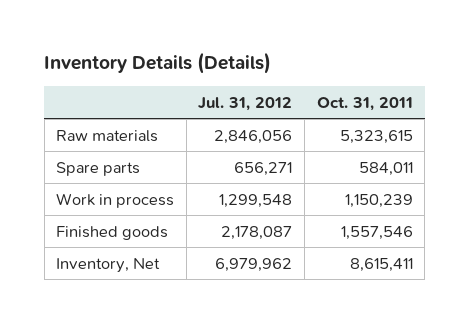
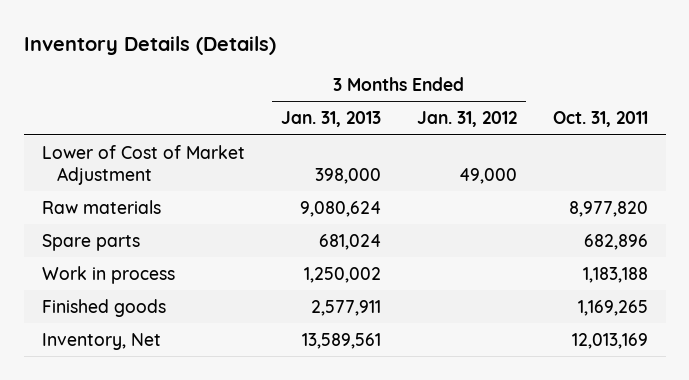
- | Jul. 31, 2012 | Oct. 31, 2011
+ | 3 Months Ended Jan. 31, 2013 | 3 Months Ended Jan. 31, 2012 | Oct. 31, 2011
- Raw materials | 2,846,056 | 5,323,615
- Spare parts | 656,271 | 584,011
- Work in process | 1,299,548 | 1,150,239
- Finished goods | 2,178,087 | 1,557,546
- Inventory, Net | 6,979,962 | 8,615,411
+ Lower of Cost of Market Adjustment | 398,000 | 49,000 |
+ Raw materials | 9,080,624 | | 8,977,820
+ Spare parts | 681,024 | | 682,896
+ Work in process | 1,250,002 | | 1,183,188
+ Finished goods | 2,577,911 | | 1,169,265
+ Inventory, Net | 13,589,561 | | 12,013,169

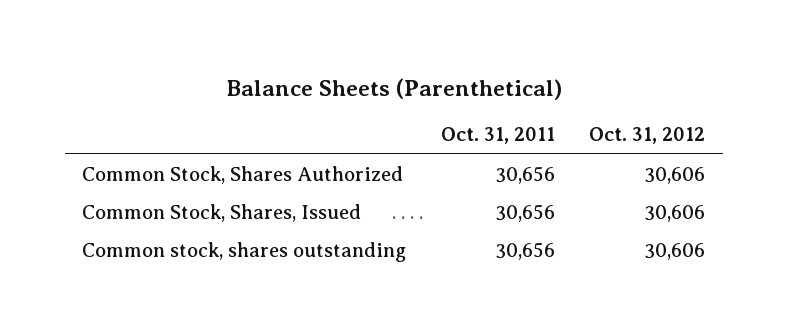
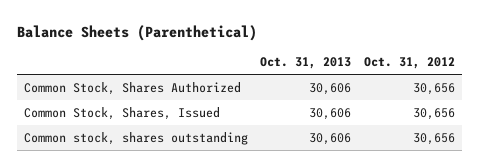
- | Oct. 31, 2011 | Oct. 31, 2012
+ | Oct. 31, 2013 | Oct. 31, 2012
- Common Stock, Shares Authorized | 30,656 | 30,606
- Common Stock, Shares, Issued | 30,656 | 30,606
- Common stock, shares outstanding | 30,656 | 30,606
+ Common Stock, Shares Authorized | 30,606 | 30,656
+ Common Stock, Shares, Issued | 30,606 | 30,656
+ Common stock, shares outstanding | 30,606 | 30,656

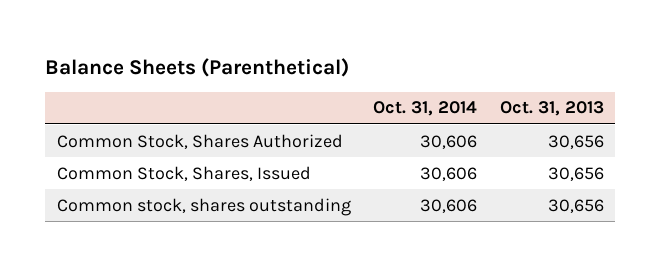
- | Oct. 31, 2013 | Oct. 31, 2012
+ | Oct. 31, 2014 | Oct. 31, 2013
- Common Stock, Shares Authorized | 30,606 | 30,656
- Common Stock, Shares, Issued | 30,606 | 30,656
- Common stock, shares outstanding | 30,606 | 30,656
+ Common Stock, Shares Authorized | 30,606 | 30,656
+ Common Stock, Shares, Issued | 30,606 | 30,656
+ Common stock, shares outstanding | 30,606 | 30,656

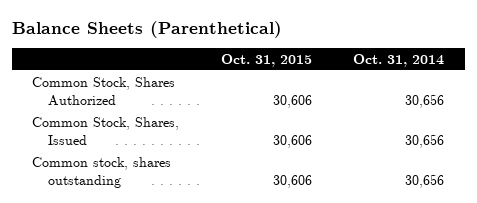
- | Oct. 31, 2014 | Oct. 31, 2013
+ | Oct. 31, 2015 | Oct. 31, 2014
- Common Stock, Shares Authorized | 30,606 | 30,656
- Common Stock, Shares, Issued | 30,606 | 30,656
- Common stock, shares outstanding | 30,606 | 30,656
+ Common Stock, Shares Authorized | 30,606 | 30,656
+ Common Stock, Shares, Issued | 30,606 | 30,656
+ Common stock, shares outstanding | 30,606 | 30,656

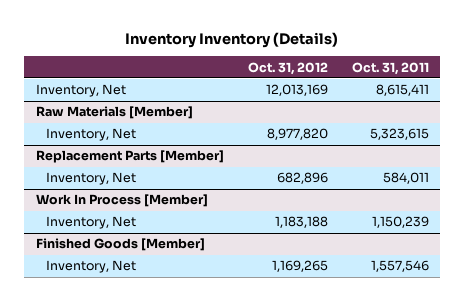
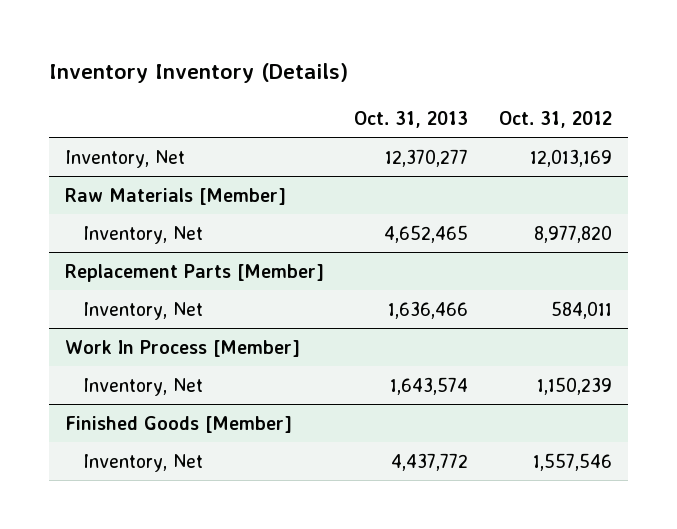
- | Oct. 31, 2012 | Oct. 31, 2011
+ | Oct. 31, 2013 | Oct. 31, 2012
@ Replacement Parts [Member]
- Inventory, Net | 682,896 | 584,011
+ Inventory, Net | 1,636,466 | 584,011
@ Work In Process [Member]
- Inventory, Net | 1,183,188 | 1,150,239
+ Inventory, Net | 1,643,574 | 1,150,239
@ Finished Goods [Member]
- Inventory, Net | 1,169,265 | 1,557,546
+ Inventory, Net | 4,437,772 | 1,557,546

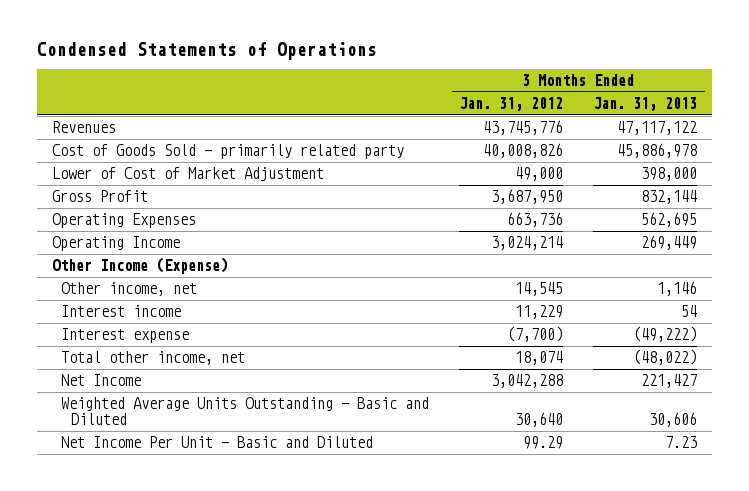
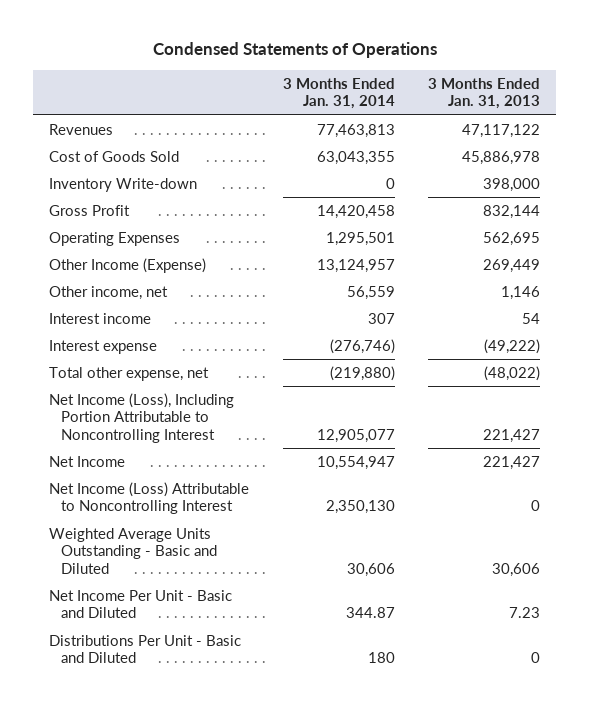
- | 3 Months Ended Jan. 31, 2012 | 3 Months Ended Jan. 31, 2013
+ | 3 Months Ended Jan. 31, 2014 | 3 Months Ended Jan. 31, 2013
- Cost of Goods Sold - primarily related party | 40,008,826 | 45,886,978
- Lower of Cost of Market Adjustment | 49,000 | 398,000
+ Cost of Goods Sold | 63,043,355 | 45,886,978
+ Inventory Write-down | 0 | 398,000
- Operating Income | 3,024,214 | 269,449
- Other Income (Expense)
+ Other Income (Expense) | 13,124,957 | 269,449
- Total other income, net | 18,074 | (48,022)
+ Total other expense, net | (219,880) | (48,022)
+ Net Income (Loss), Including Portion Attributable to Noncontrolling Interest | 12,905,077 | 221,427
+ Net Income (Loss) Attributable to Noncontrolling Interest | 2,350,130 | 0
+ Distributions Per Unit - Basic and Diluted | 180 | 0

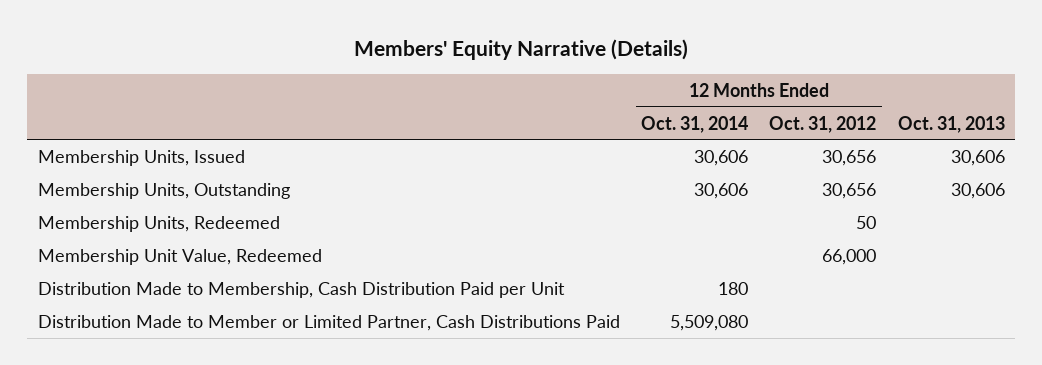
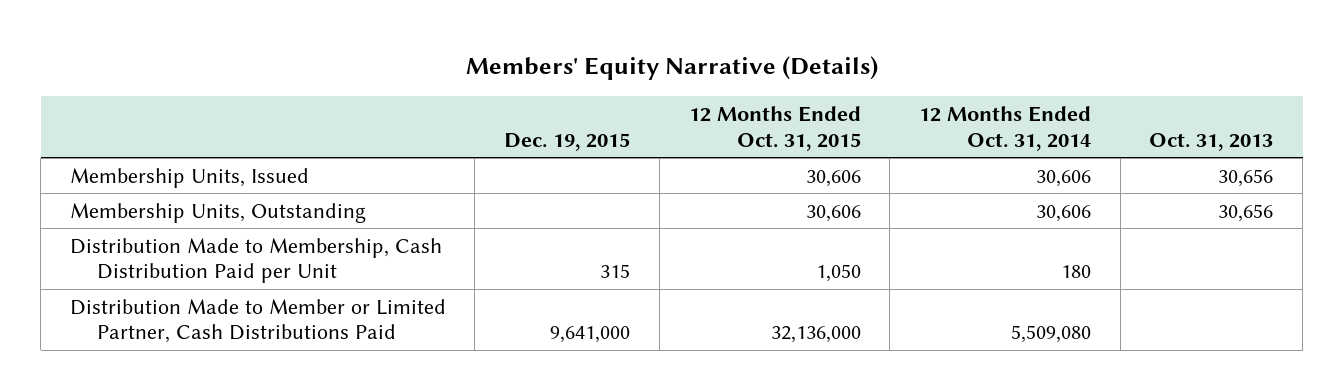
- | 12 Months Ended Oct. 31, 2014 | 12 Months Ended Oct. 31, 2012 | Oct. 31, 2013
+ | Dec. 19, 2015 | 12 Months Ended Oct. 31, 2015 | 12 Months Ended Oct. 31, 2014 | Oct. 31, 2013
- Membership Units, Issued | 30,606 | 30,656 | 30,606
- Membership Units, Outstanding | 30,606 | 30,656 | 30,606
- Membership Units, Redeemed | | 50 |
- Membership Unit Value, Redeemed | | 66,000 |
+ Membership Units, Issued | | 30,606 | 30,606 | 30,656
+ Membership Units, Outstanding | | 30,606 | 30,606 | 30,656

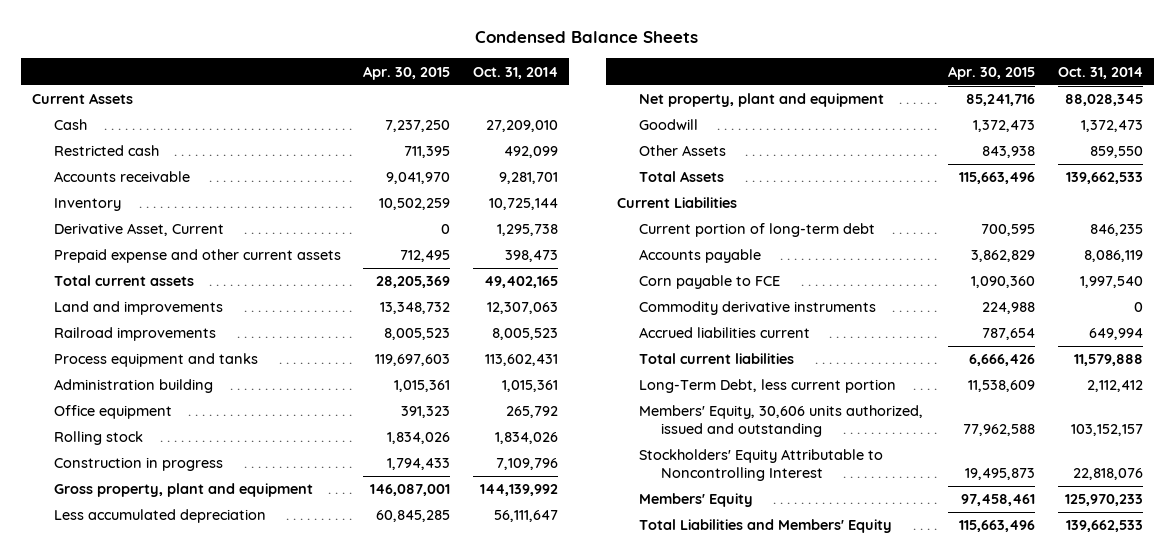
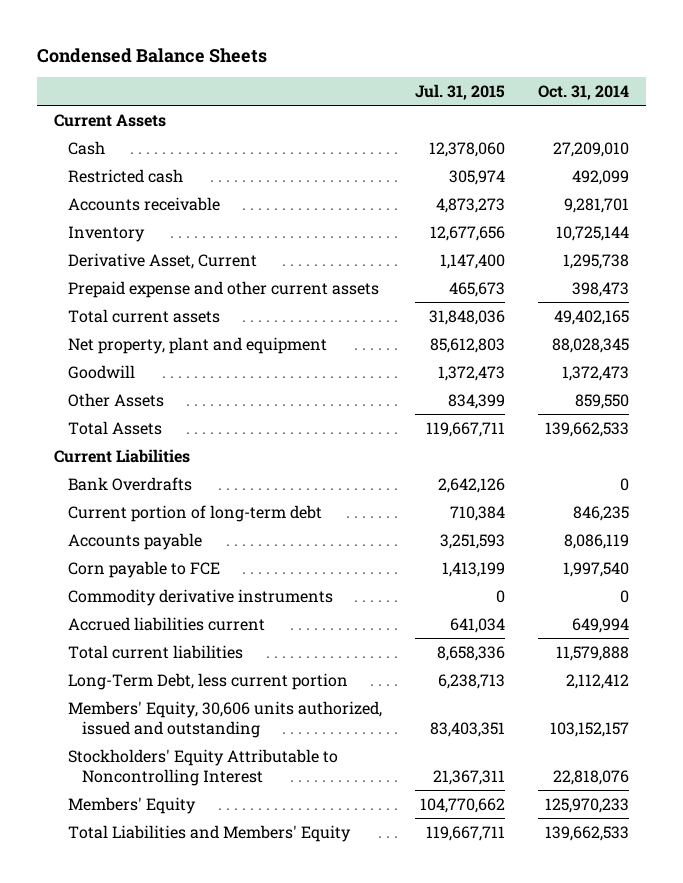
- | Apr. 30, 2015 | Oct. 31, 2014
+ | Jul. 31, 2015 | Oct. 31, 2014
- Land and improvements | 13,348,732 | 12,307,063
- Railroad improvements | 8,005,523 | 8,005,523
- Process equipment and tanks | 119,697,603 | 113,602,431
- Administration building | 1,015,361 | 1,015,361
- Office equipment | 391,323 | 265,792
- Rolling stock | 1,834,026 | 1,834,026
- Construction in progress | 1,794,433 | 7,109,796
- Gross property, plant and equipment | 146,087,001 | 144,139,992
- Less accumulated depreciation | 60,845,285 | 56,111,647
+ Bank Overdrafts | 2,642,126 | 0

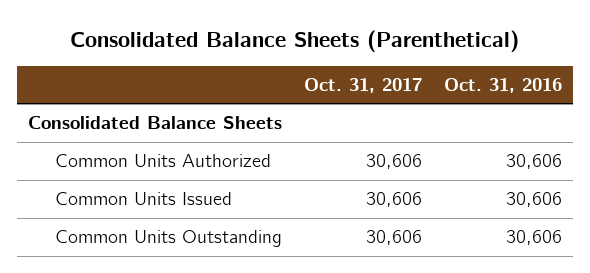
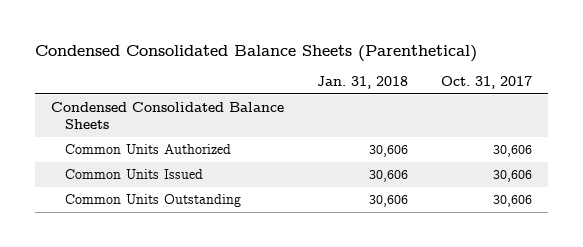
- Consolidated Balance Sheets (Parenthetical)
+ Condensed Consolidated Balance Sheets (Parenthetical)
- | Oct. 31, 2017 | Oct. 31, 2016
+ | Jan. 31, 2018 | Oct. 31, 2017
- Consolidated Balance Sheets
+ Condensed Consolidated Balance Sheets

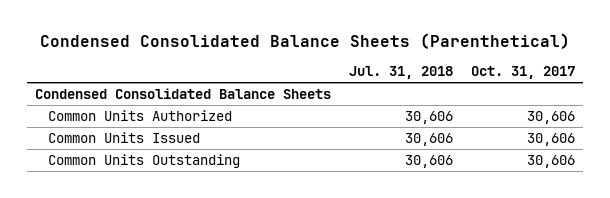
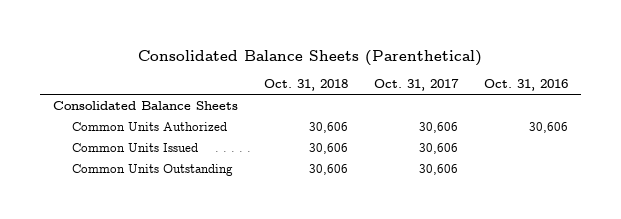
- Condensed Consolidated Balance Sheets (Parenthetical)
+ Consolidated Balance Sheets (Parenthetical)
- | Jul. 31, 2018 | Oct. 31, 2017
+ | Oct. 31, 2018 | Oct. 31, 2017 | Oct. 31, 2016
- Condensed Consolidated Balance Sheets
+ Consolidated Balance Sheets

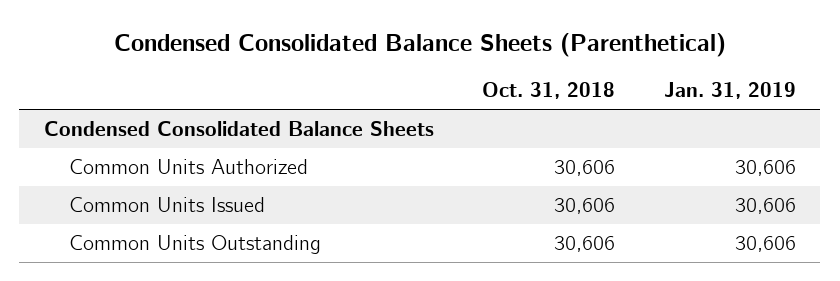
- Consolidated Balance Sheets (Parenthetical)
+ Condensed Consolidated Balance Sheets (Parenthetical)
- | Oct. 31, 2018 | Oct. 31, 2017 | Oct. 31, 2016
+ | Oct. 31, 2018 | Jan. 31, 2019
- Consolidated Balance Sheets
+ Condensed Consolidated Balance Sheets

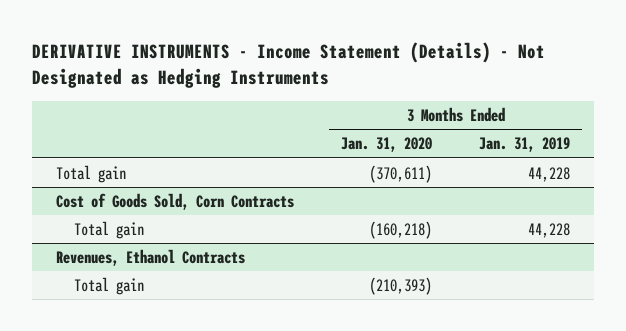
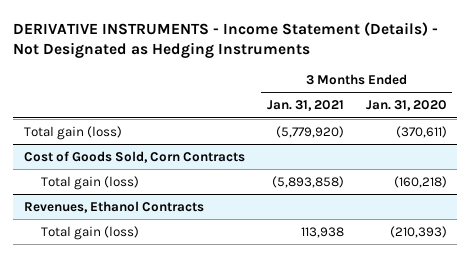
- | 3 Months Ended Jan. 31, 2020 | 3 Months Ended Jan. 31, 2019
+ | 3 Months Ended Jan. 31, 2021 | 3 Months Ended Jan. 31, 2020
- Total gain | (370,611) | 44,228
+ Total gain (loss) | (5,779,920) | (370,611)
@ Cost of Goods Sold, Corn Contracts
- Total gain | (160,218) | 44,228
+ Total gain (loss) | (5,893,858) | (160,218)
@ Revenues, Ethanol Contracts
- Total gain | (210,393) |
+ Total gain (loss) | 113,938 | (210,393)

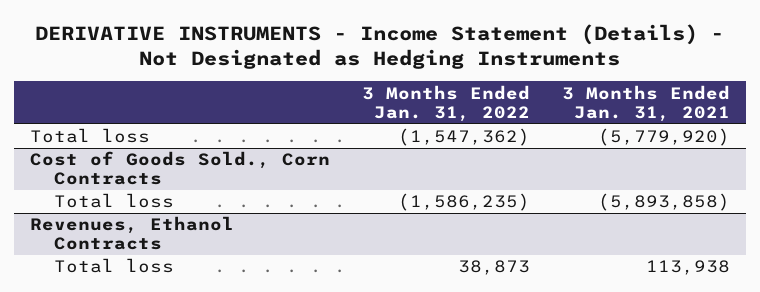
- | 3 Months Ended Jan. 31, 2021 | 3 Months Ended Jan. 31, 2020
+ | 3 Months Ended Jan. 31, 2022 | 3 Months Ended Jan. 31, 2021
- Total gain (loss) | (5,779,920) | (370,611)
- Cost of Goods Sold, Corn Contracts
- Total gain (loss) | (5,893,858) | (160,218)
+ Total loss | (1,547,362) | (5,779,920)
+ Cost of Goods Sold., Corn Contracts
+ Total loss | (1,586,235) | (5,893,858)
@ Revenues, Ethanol Contracts
- Total gain (loss) | 113,938 | (210,393)
+ Total loss | 38,873 | 113,938

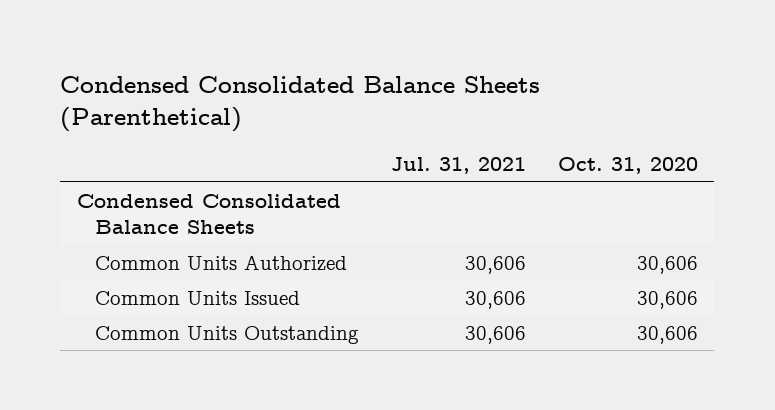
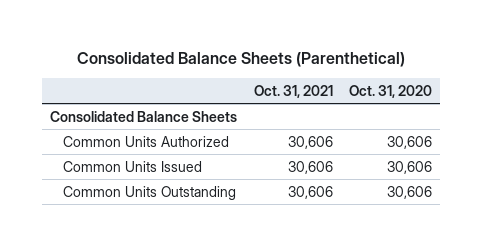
- Condensed Consolidated Balance Sheets (Parenthetical)
+ Consolidated Balance Sheets (Parenthetical)
- | Jul. 31, 2021 | Oct. 31, 2020
+ | Oct. 31, 2021 | Oct. 31, 2020
- Condensed Consolidated Balance Sheets
+ Consolidated Balance Sheets

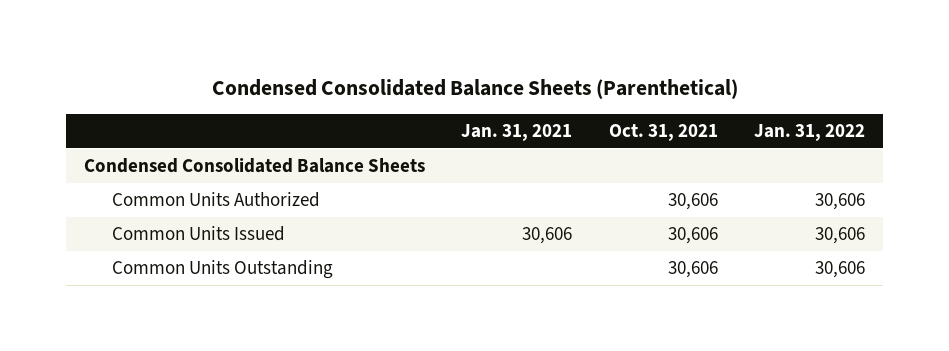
- Consolidated Balance Sheets (Parenthetical)
+ Condensed Consolidated Balance Sheets (Parenthetical)
- | Oct. 31, 2021 | Oct. 31, 2020
+ | Jan. 31, 2021 | Oct. 31, 2021 | Jan. 31, 2022
- Consolidated Balance Sheets
+ Condensed Consolidated Balance Sheets

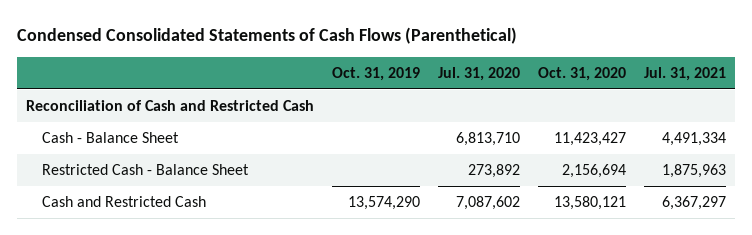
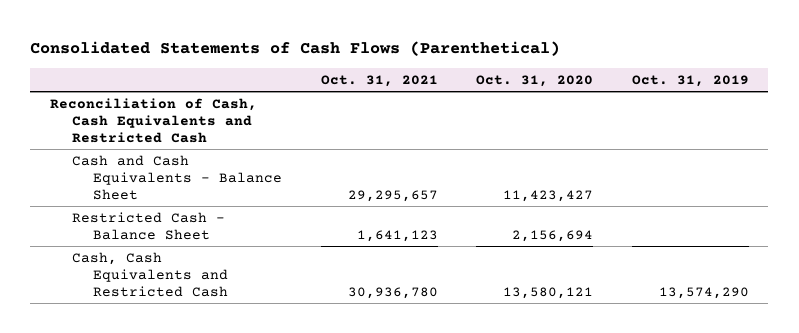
- Condensed Consolidated Statements of Cash Flows (Parenthetical)
+ Consolidated Statements of Cash Flows (Parenthetical)
- | Oct. 31, 2019 | Jul. 31, 2020 | Oct. 31, 2020 | Jul. 31, 2021
+ | Oct. 31, 2021 | Oct. 31, 2020 | Oct. 31, 2019
- Reconciliation of Cash and Restricted Cash
- Cash - Balance Sheet | | 6,813,710 | 11,423,427 | 4,491,334
+ Reconciliation of Cash, Cash Equivalents and Restricted Cash
+ Cash and Cash Equivalents - Balance Sheet | 29,295,657 | 11,423,427 |
- Cash and Restricted Cash | 13,574,290 | 7,087,602 | 13,580,121 | 6,367,297
+ Cash, Cash Equivalents and Restricted Cash | 30,936,780 | 13,580,121 | 13,574,290

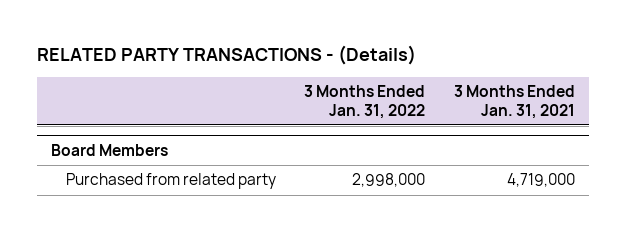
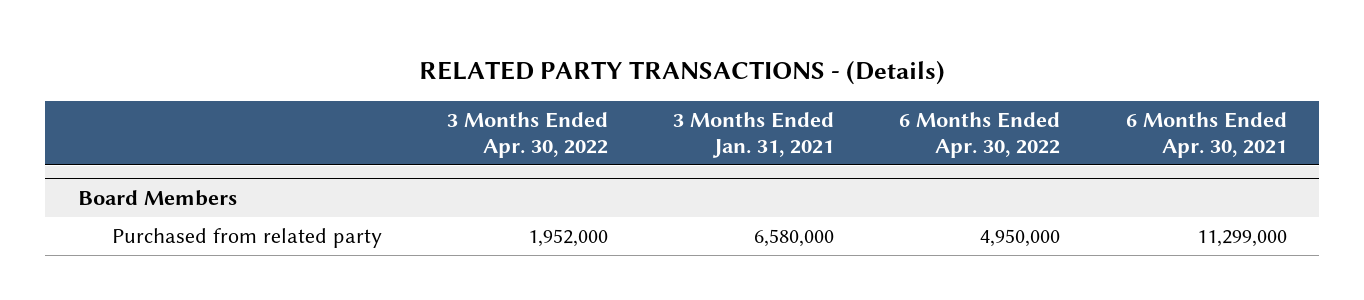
- | 3 Months Ended Jan. 31, 2022 | 3 Months Ended Jan. 31, 2021
+ | 3 Months Ended Apr. 30, 2022 | 3 Months Ended Jan. 31, 2021 | 6 Months Ended Apr. 30, 2022 | 6 Months Ended Apr. 30, 2021
@ Board Members
- Purchased from related party | 2,998,000 | 4,719,000
+ Purchased from related party | 1,952,000 | 6,580,000 | 4,950,000 | 11,299,000

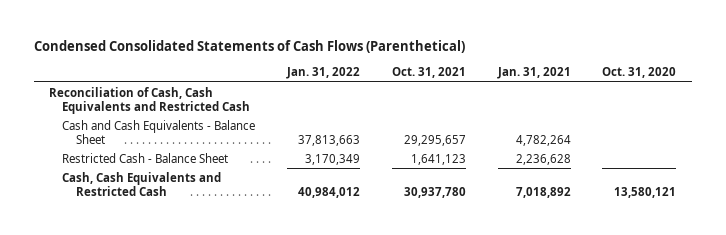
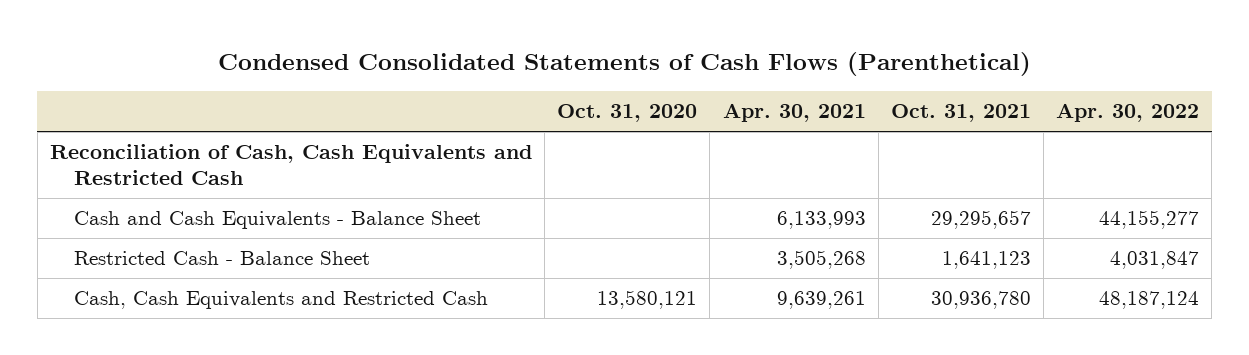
- | Jan. 31, 2022 | Oct. 31, 2021 | Jan. 31, 2021 | Oct. 31, 2020
+ | Oct. 31, 2020 | Apr. 30, 2021 | Oct. 31, 2021 | Apr. 30, 2022
- Cash, Cash Equivalents and Restricted Cash | 40,984,012 | 30,937,780 | 7,018,892 | 13,580,121
+ Cash, Cash Equivalents and Restricted Cash | 13,580,121 | 9,639,261 | 30,936,780 | 48,187,124

